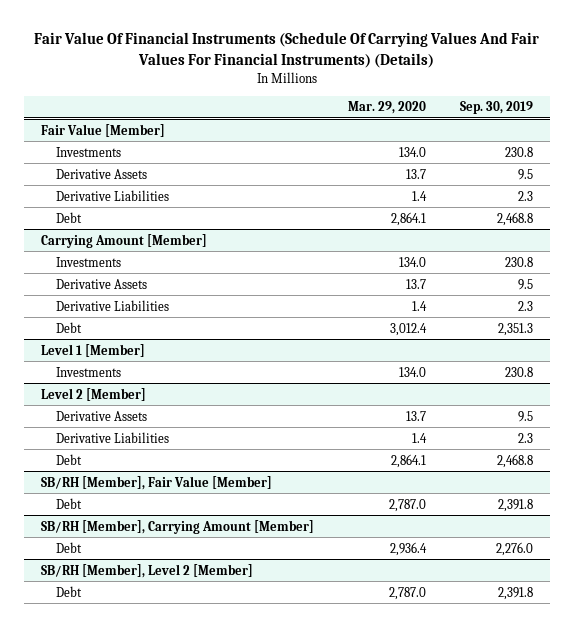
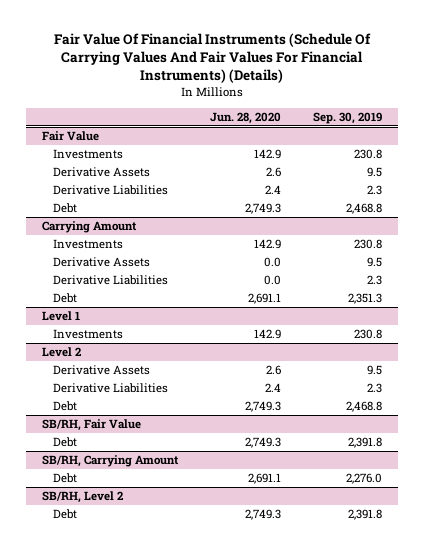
- | Mar. 29, 2020 | Sep. 30, 2019
+ | Jun. 28, 2020 | Sep. 30, 2019
- Fair Value [Member]
+ Fair Value
- Carrying Amount [Member]
+ Carrying Amount
- Level 1 [Member]
+ Level 1
- Level 2 [Member]
+ Level 2
- SB/RH [Member], Fair Value [Member]
+ SB/RH, Fair Value
- SB/RH [Member], Carrying Amount [Member]
+ SB/RH, Carrying Amount
- SB/RH [Member], Level 2 [Member]
+ SB/RH, Level 2

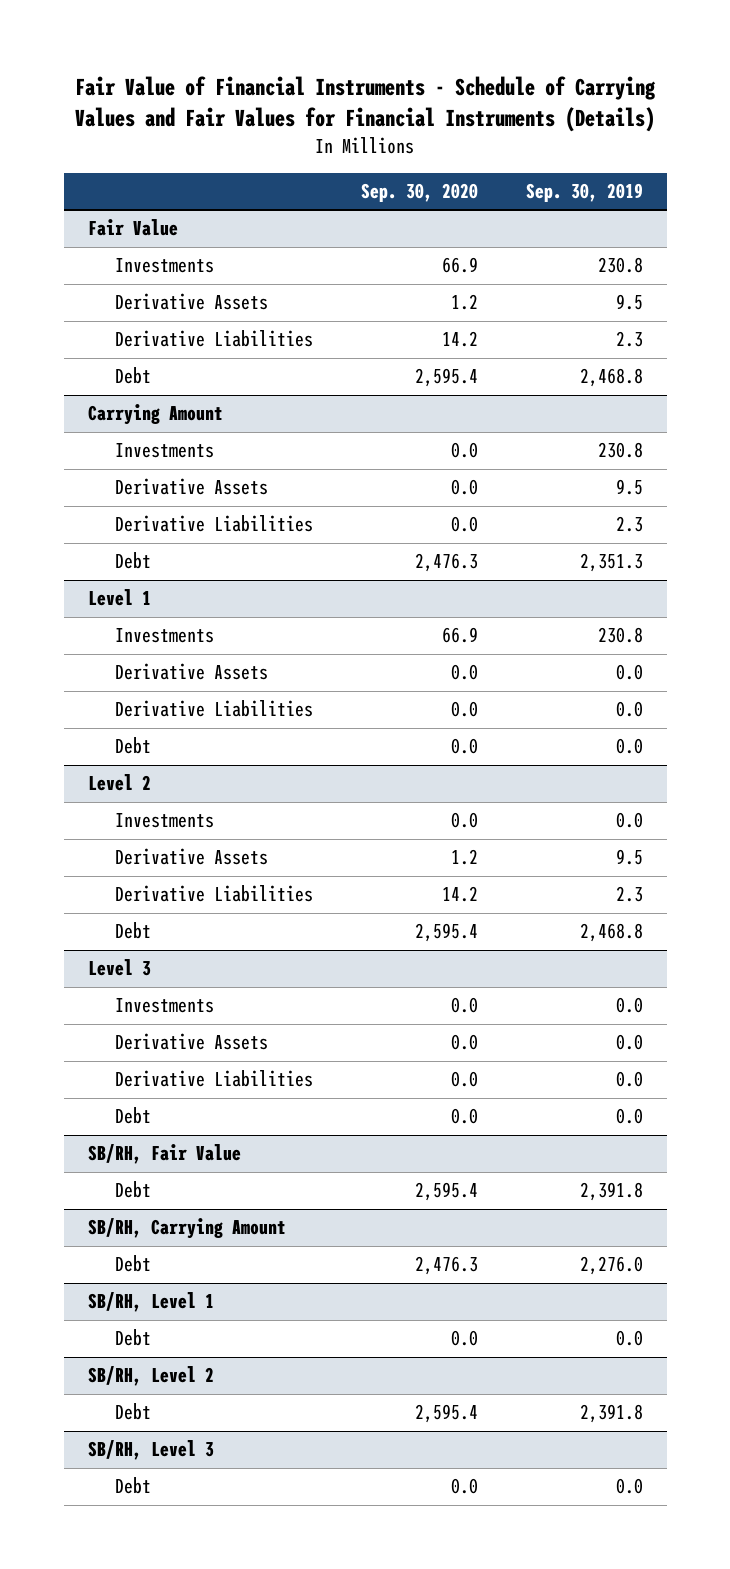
- Fair Value Of Financial Instruments (Schedule Of Carrying Values And Fair Values For Financial Instruments) (Details)
+ Fair Value of Financial Instruments - Schedule of Carrying Values and Fair Values for Financial Instruments (Details)
- | Jun. 28, 2020 | Sep. 30, 2019
+ | Sep. 30, 2020 | Sep. 30, 2019
@ Level 1
+ Derivative Assets | 0.0 | 0.0
+ Derivative Liabilities | 0.0 | 0.0
+ Debt | 0.0 | 0.0
@ Level 2
+ Investments | 0.0 | 0.0
+ Level 3
+ Investments | 0.0 | 0.0
+ Derivative Assets | 0.0 | 0.0
+ Derivative Liabilities | 0.0 | 0.0
+ Debt | 0.0 | 0.0
+ SB/RH, Level 1
+ Debt | 0.0 | 0.0
+ SB/RH, Level 3
+ Debt | 0.0 | 0.0

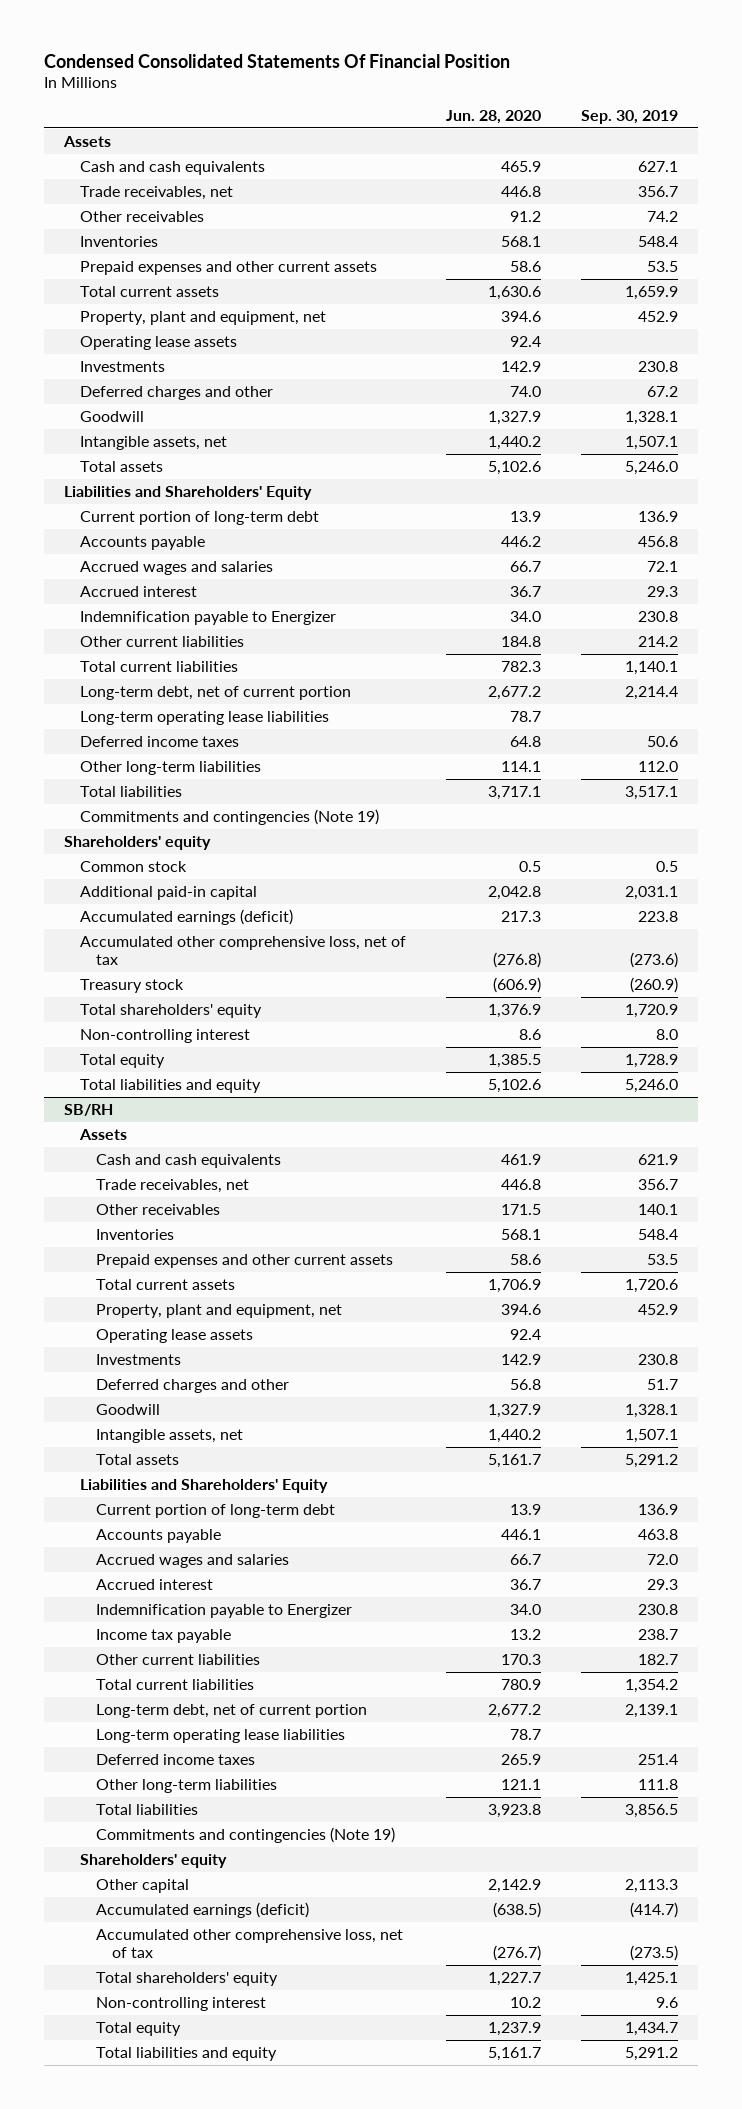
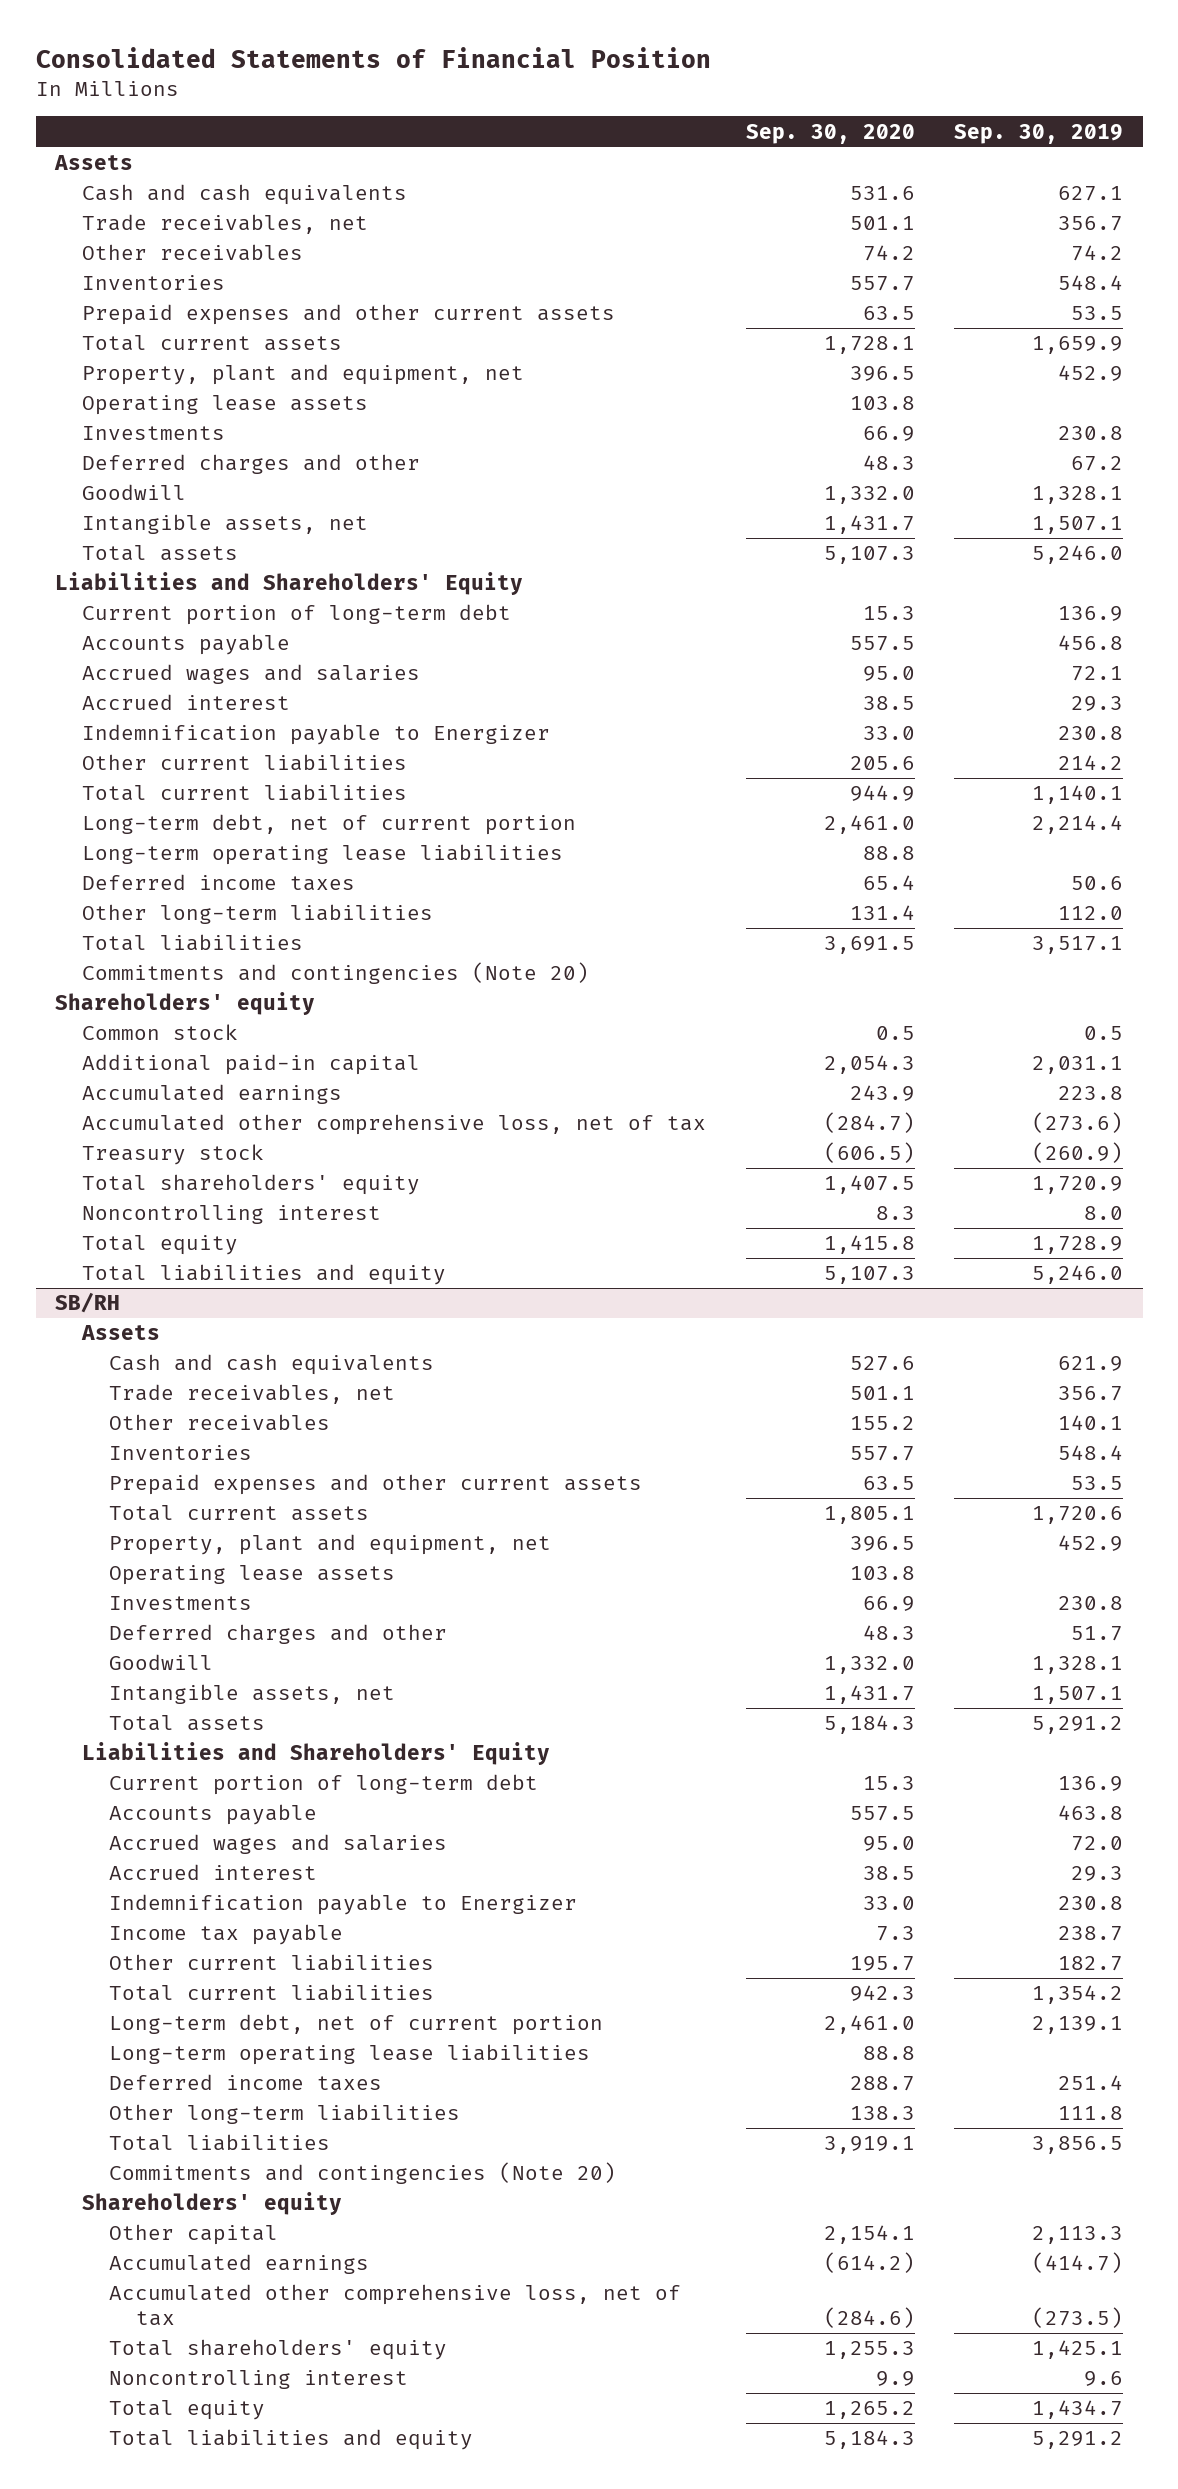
- Condensed Consolidated Statements Of Financial Position
+ Consolidated Statements of Financial Position
- | Jun. 28, 2020 | Sep. 30, 2019
+ | Sep. 30, 2020 | Sep. 30, 2019
- Commitments and contingencies (Note 19)
+ Commitments and contingencies (Note 20)
- Accumulated earnings (deficit) | 217.3 | 223.8
+ Accumulated earnings | 243.9 | 223.8
- Non-controlling interest | 8.6 | 8.0
+ Noncontrolling interest | 8.3 | 8.0
@ SB/RH
- Commitments and contingencies (Note 19)
+ Commitments and contingencies (Note 20)
- Accumulated earnings (deficit) | (638.5) | (414.7)
+ Accumulated earnings | (614.2) | (414.7)
- Non-controlling interest | 10.2 | 9.6
+ Noncontrolling interest | 9.9 | 9.6

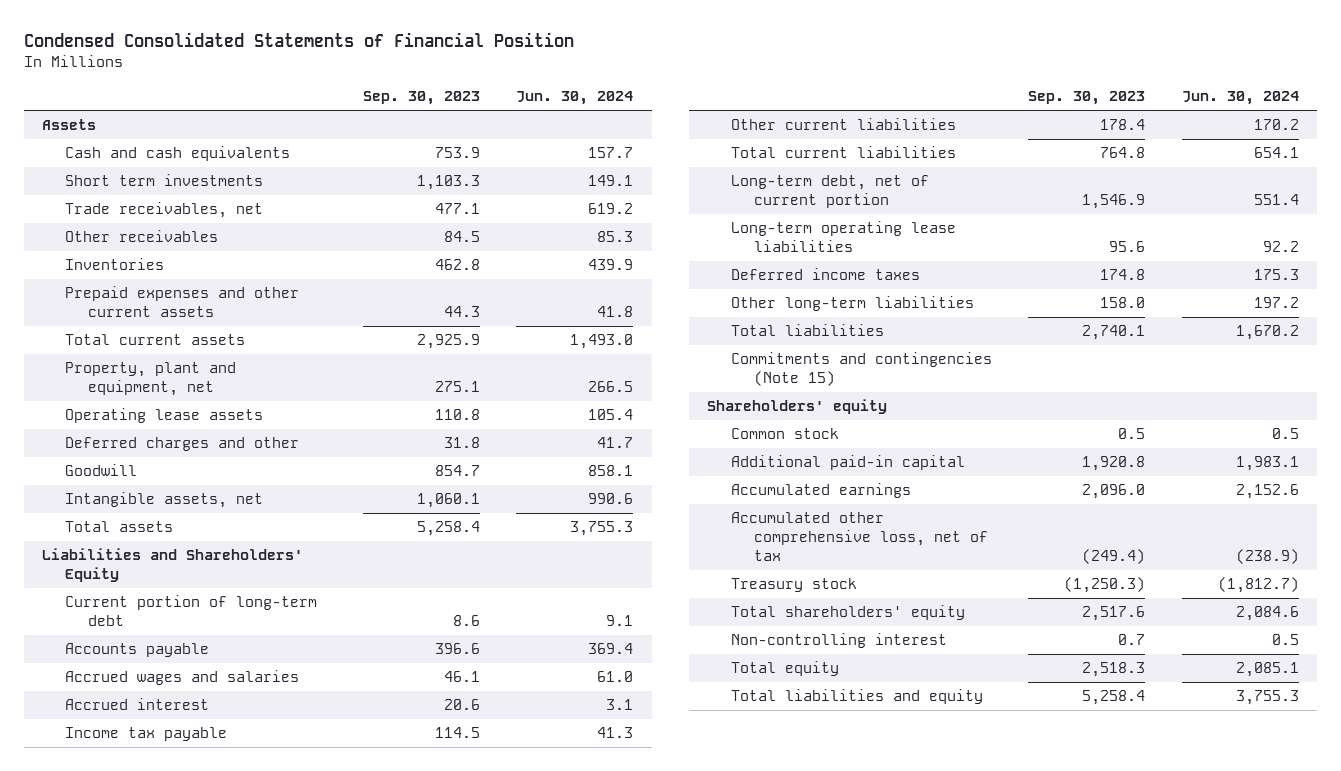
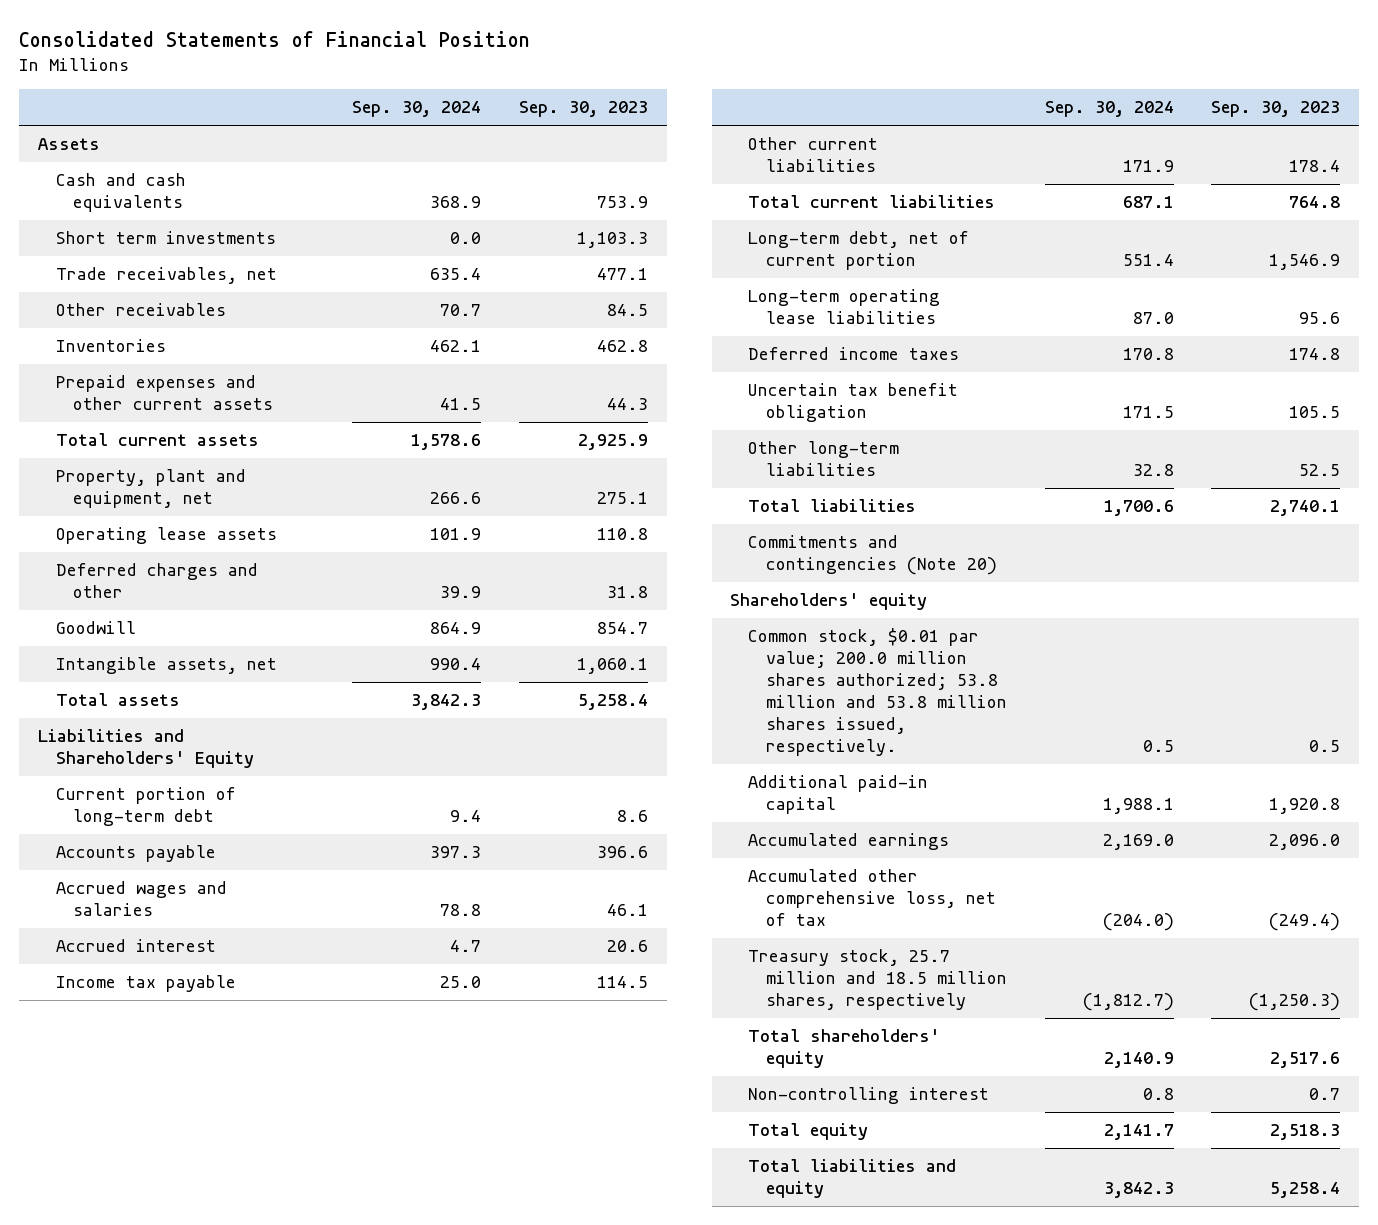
- Condensed Consolidated Statements of Financial Position
+ Consolidated Statements of Financial Position
- | Sep. 30, 2023 | Jun. 30, 2024
+ | Sep. 30, 2024 | Sep. 30, 2023
- Other long-term liabilities | 158.0 | 197.2
+ Uncertain tax benefit obligation | 171.5 | 105.5
+ Other long-term liabilities | 32.8 | 52.5
- Commitments and contingencies (Note 15)
+ Commitments and contingencies (Note 20)
- Common stock | 0.5 | 0.5
+ Common stock, $0.01 par value; 200.0 million shares authorized; 53.8 million and 53.8 million shares issued, respectively. | 0.5 | 0.5
- Treasury stock | (1,250.3) | (1,812.7)
+ Treasury stock, 25.7 million and 18.5 million shares, respectively | (1,812.7) | (1,250.3)

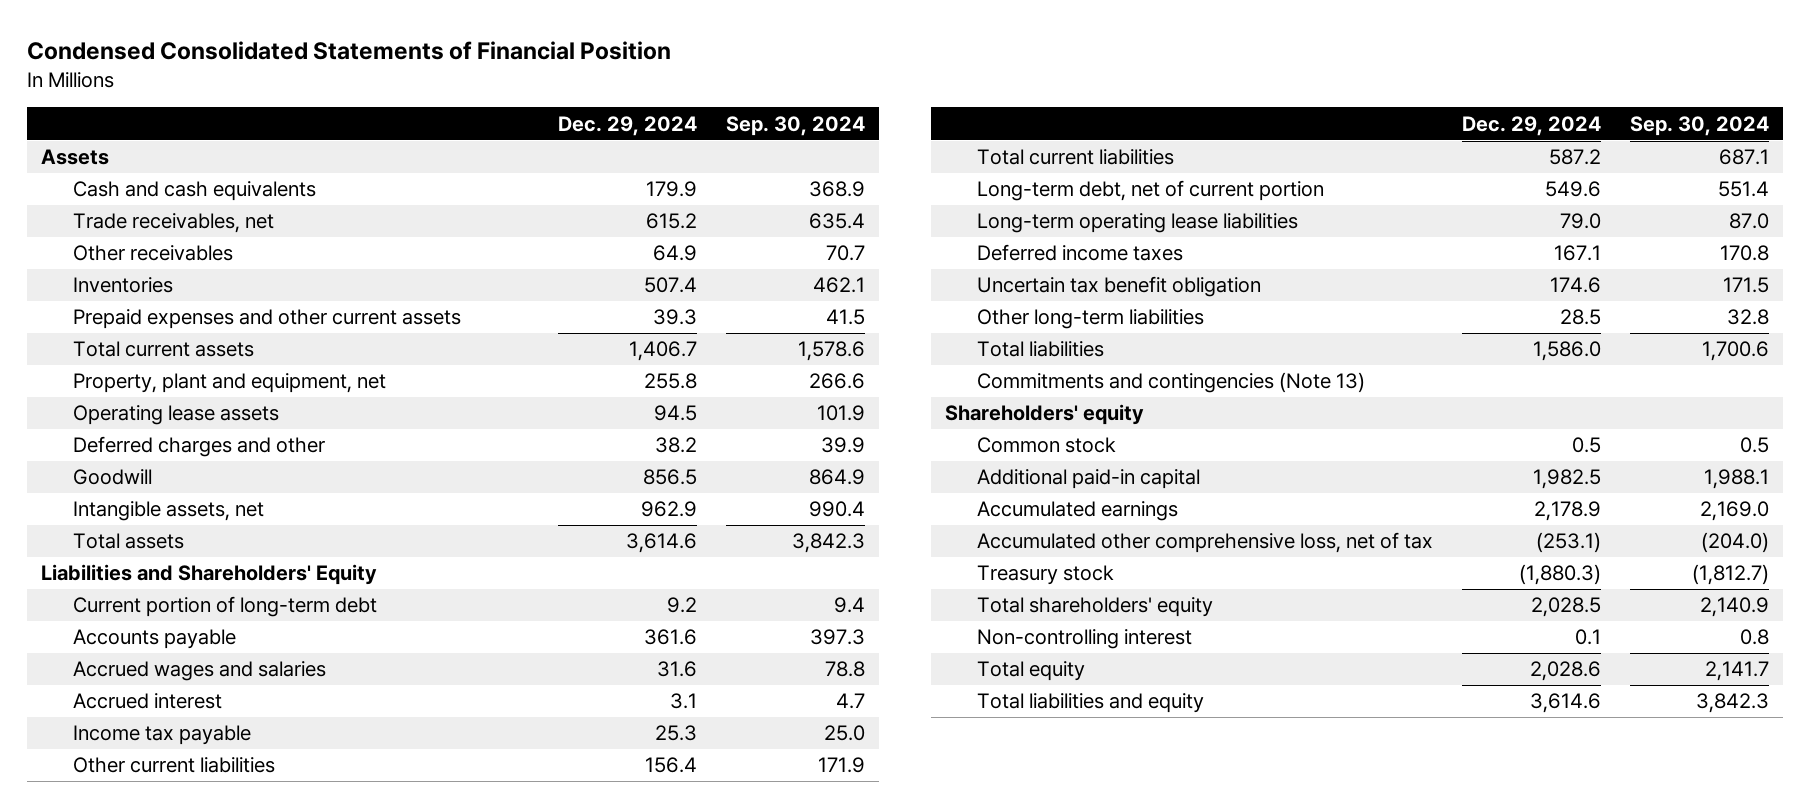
- Consolidated Statements of Financial Position
+ Condensed Consolidated Statements of Financial Position
- | Sep. 30, 2024 | Sep. 30, 2023
+ | Dec. 29, 2024 | Sep. 30, 2024
- Short term investments | 0.0 | 1,103.3
- Commitments and contingencies (Note 20)
+ Commitments and contingencies (Note 13)
- Common stock, $0.01 par value; 200.0 million shares authorized; 53.8 million and 53.8 million shares issued, respectively. | 0.5 | 0.5
+ Common stock | 0.5 | 0.5
- Treasury stock, 25.7 million and 18.5 million shares, respectively | (1,812.7) | (1,250.3)
+ Treasury stock | (1,880.3) | (1,812.7)

